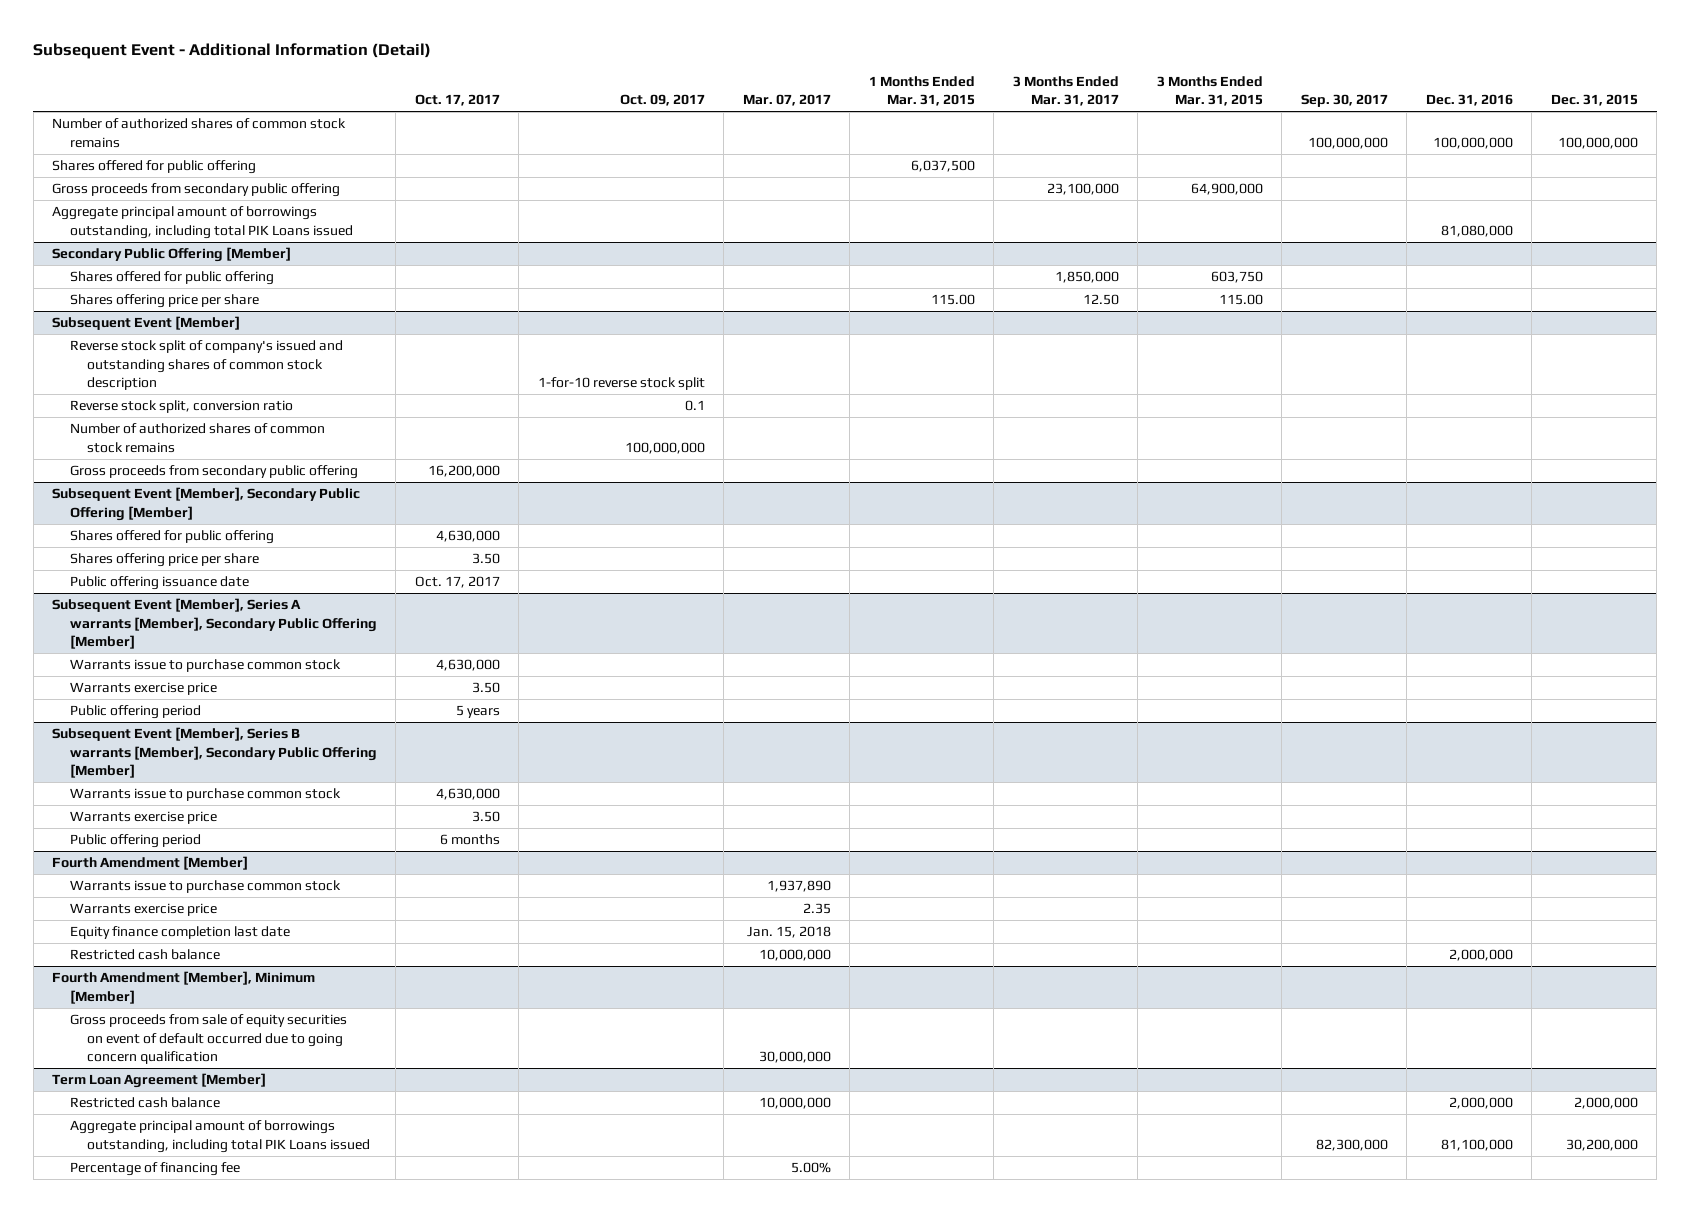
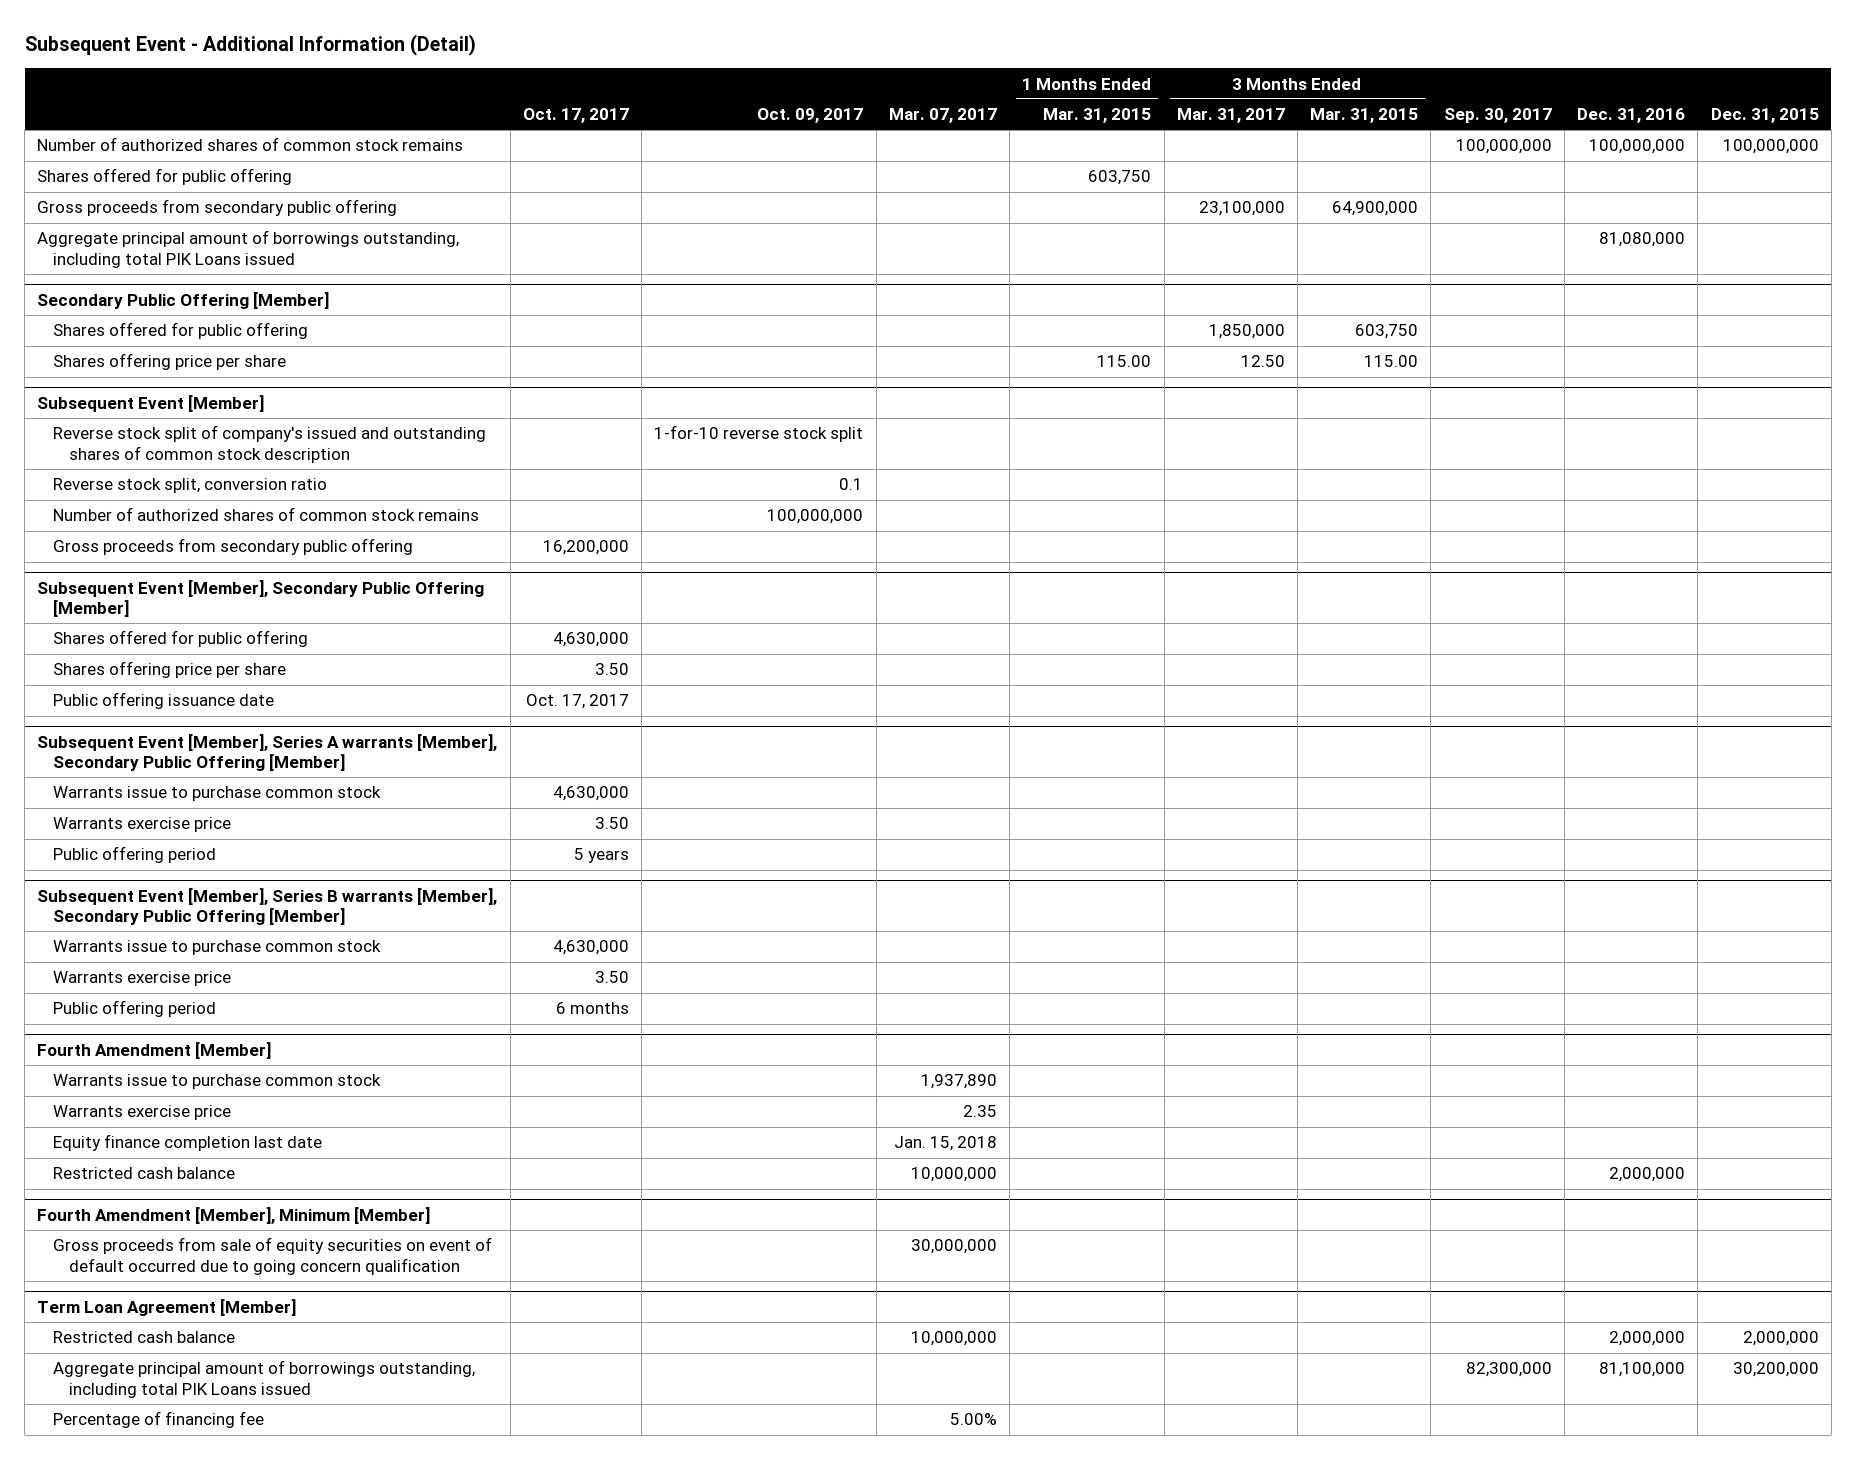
- Shares offered for public offering | | | | 6,037,500 | | | | |
+ Shares offered for public offering | | | | 603,750 | | | | |

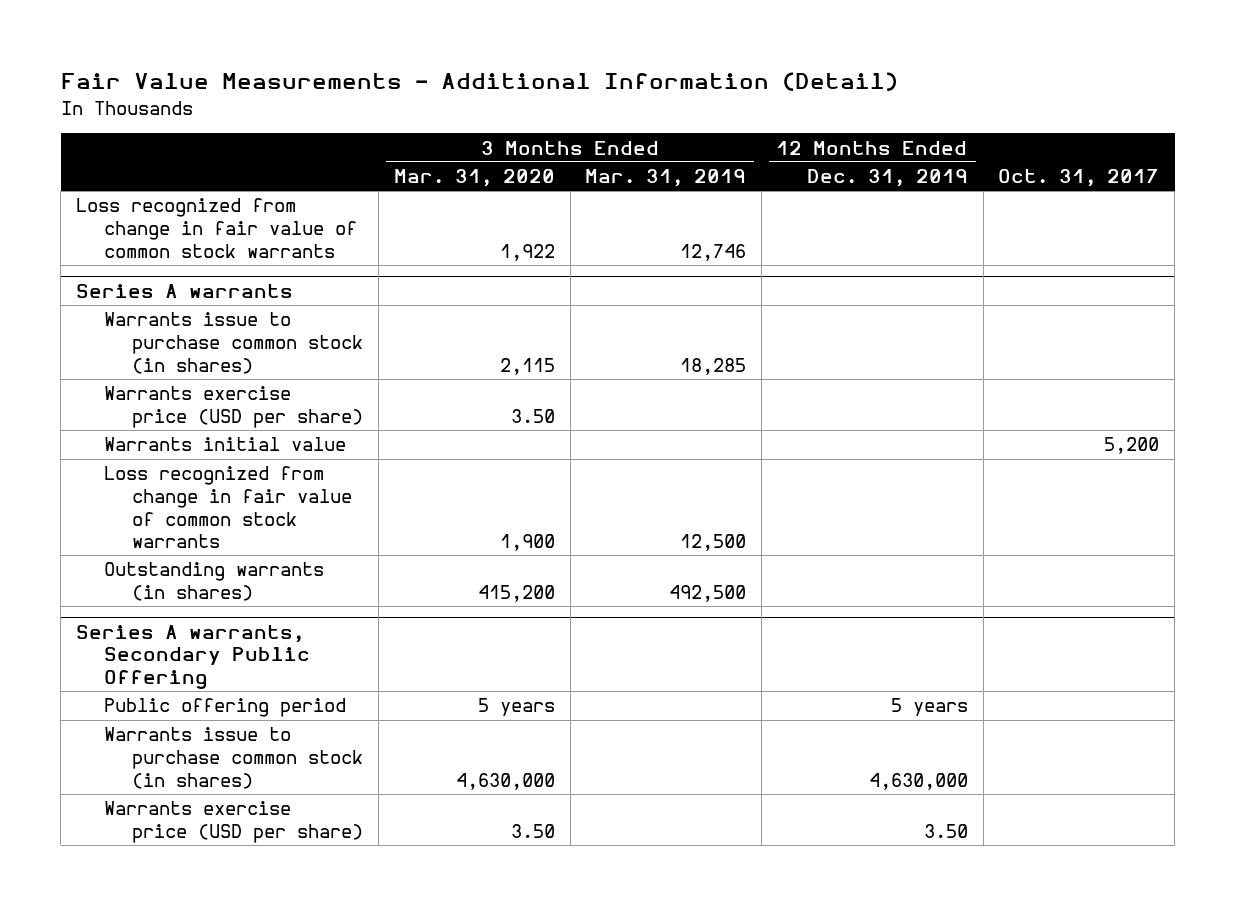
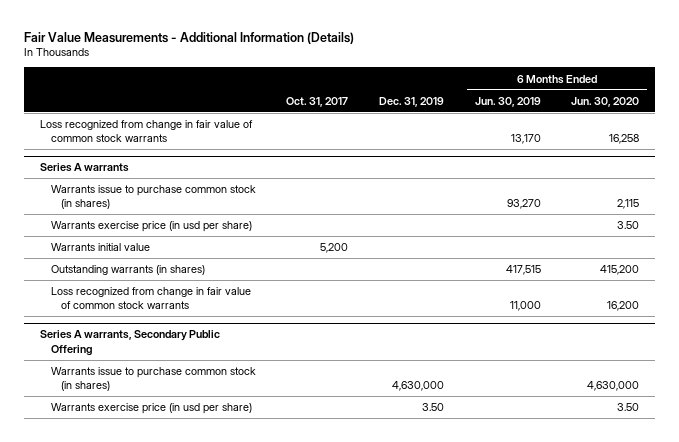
- Fair Value Measurements - Additional Information (Detail)
+ Fair Value Measurements - Additional Information (Details)
- | 3 Months Ended Mar. 31, 2020 | 3 Months Ended Mar. 31, 2019 | 12 Months Ended Dec. 31, 2019 | Oct. 31, 2017
+ | Oct. 31, 2017 | Dec. 31, 2019 | 6 Months Ended Jun. 30, 2019 | 6 Months Ended Jun. 30, 2020
@ Series A warrants
- Warrants exercise price (USD per share) | 3.50 | | |
+ Warrants exercise price (in usd per share) | | | | 3.50
moved down: Loss recognized from change in fair value of common stock warrants | | | 11,000 | 16,200
@ Series A warrants, Secondary Public Offering
- Public offering period | 5 years | | 5 years |
- Warrants exercise price (USD per share) | 3.50 | | 3.50 |
+ Warrants exercise price (in usd per share) | | 3.50 | | 3.50

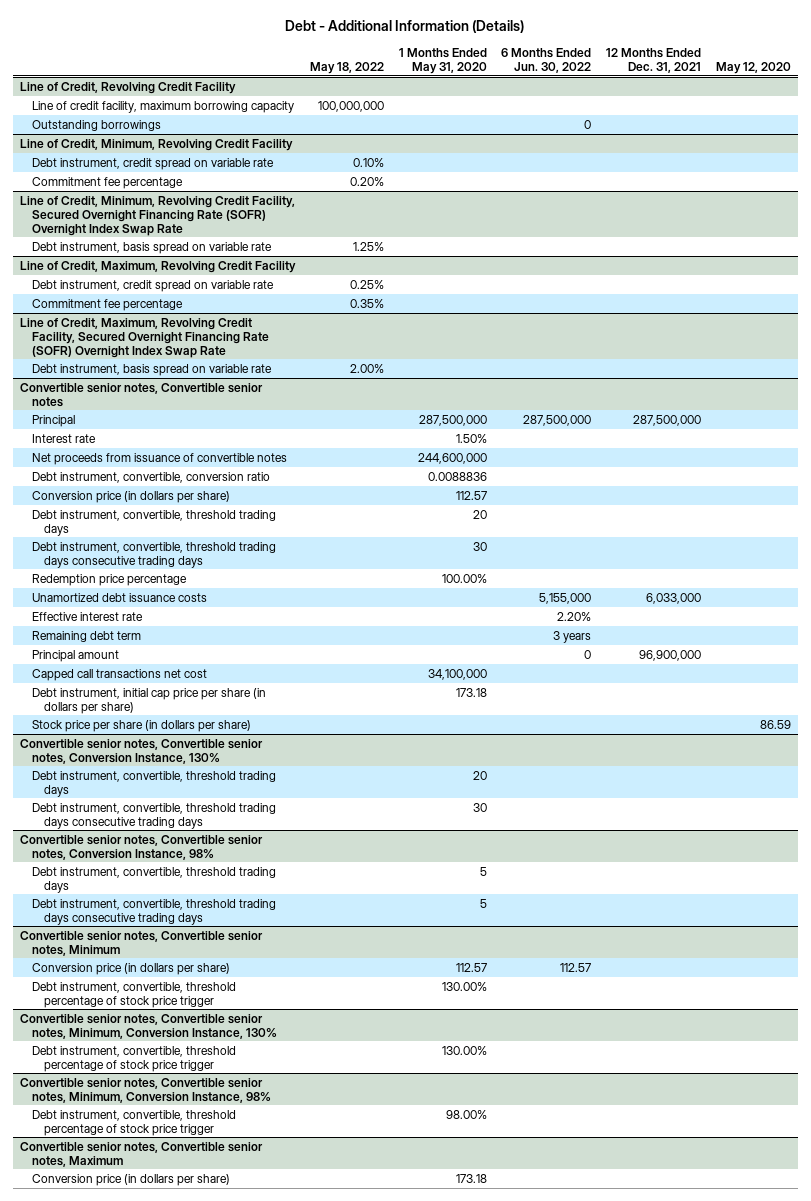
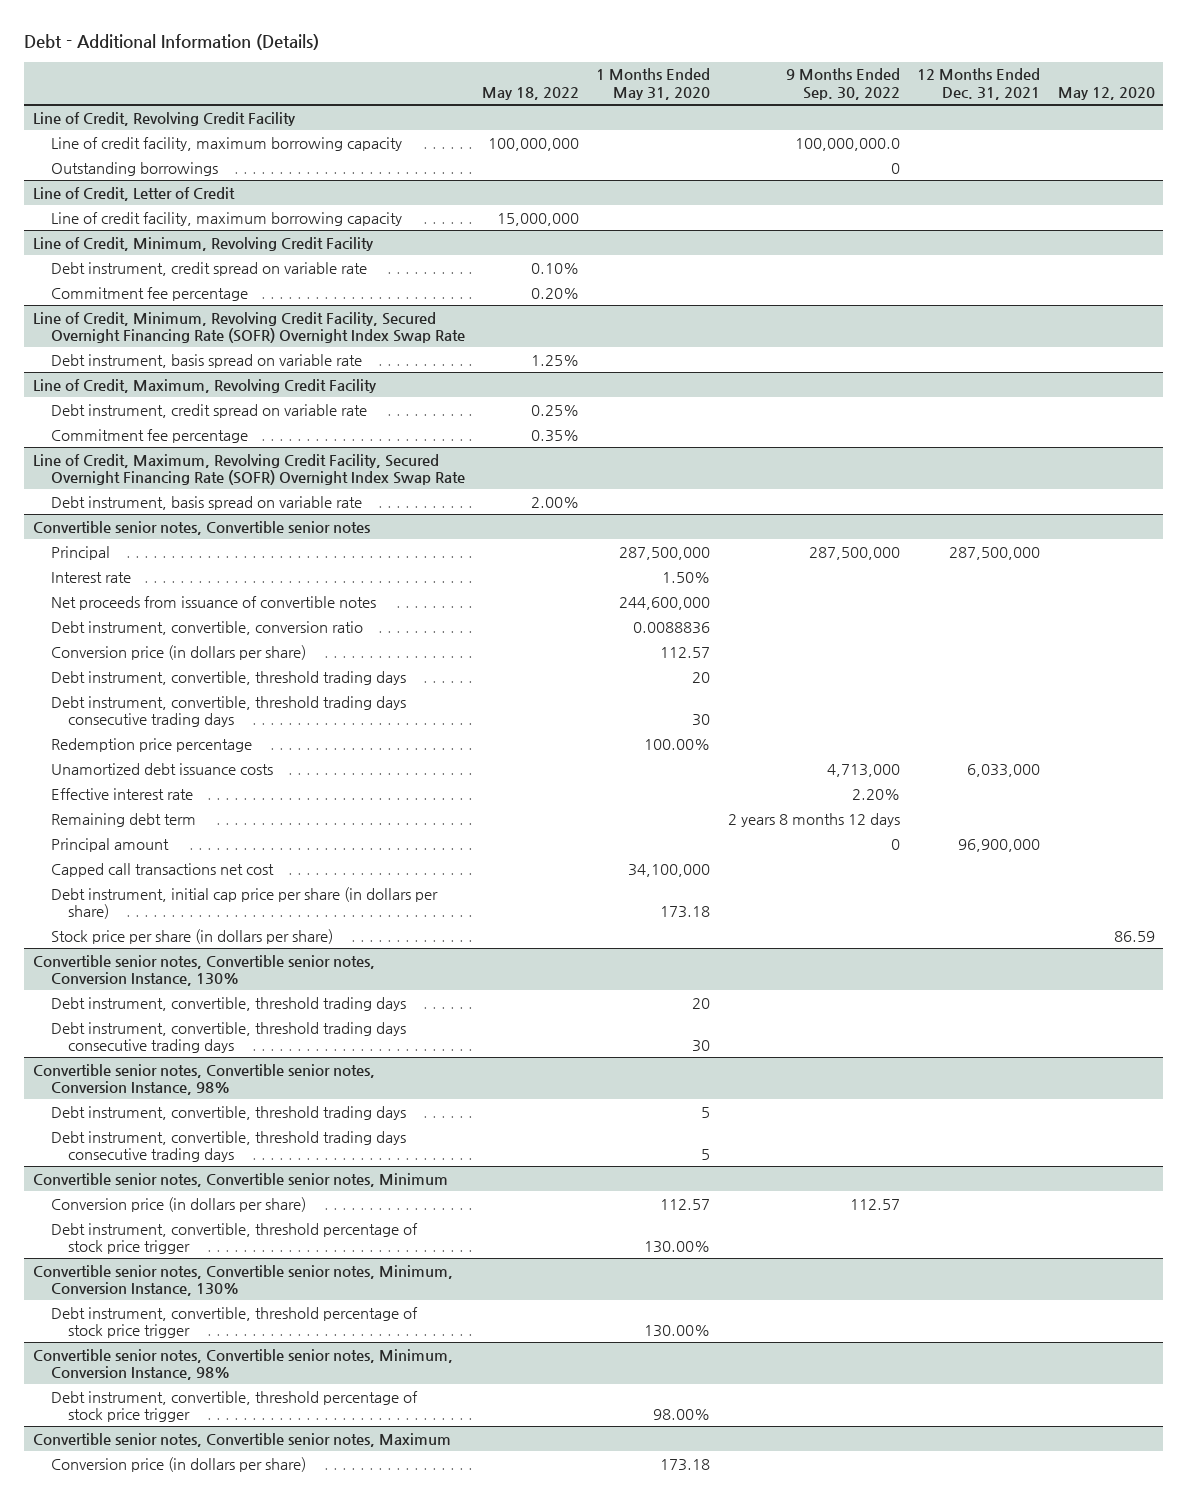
- | May 18, 2022 | 1 Months Ended May 31, 2020 | 6 Months Ended Jun. 30, 2022 | 12 Months Ended Dec. 31, 2021 | May 12, 2020
+ | May 18, 2022 | 1 Months Ended May 31, 2020 | 9 Months Ended Sep. 30, 2022 | 12 Months Ended Dec. 31, 2021 | May 12, 2020
+ Line of Credit, Letter of Credit
+ Line of credit facility, maximum borrowing capacity | 15,000,000 | | | |

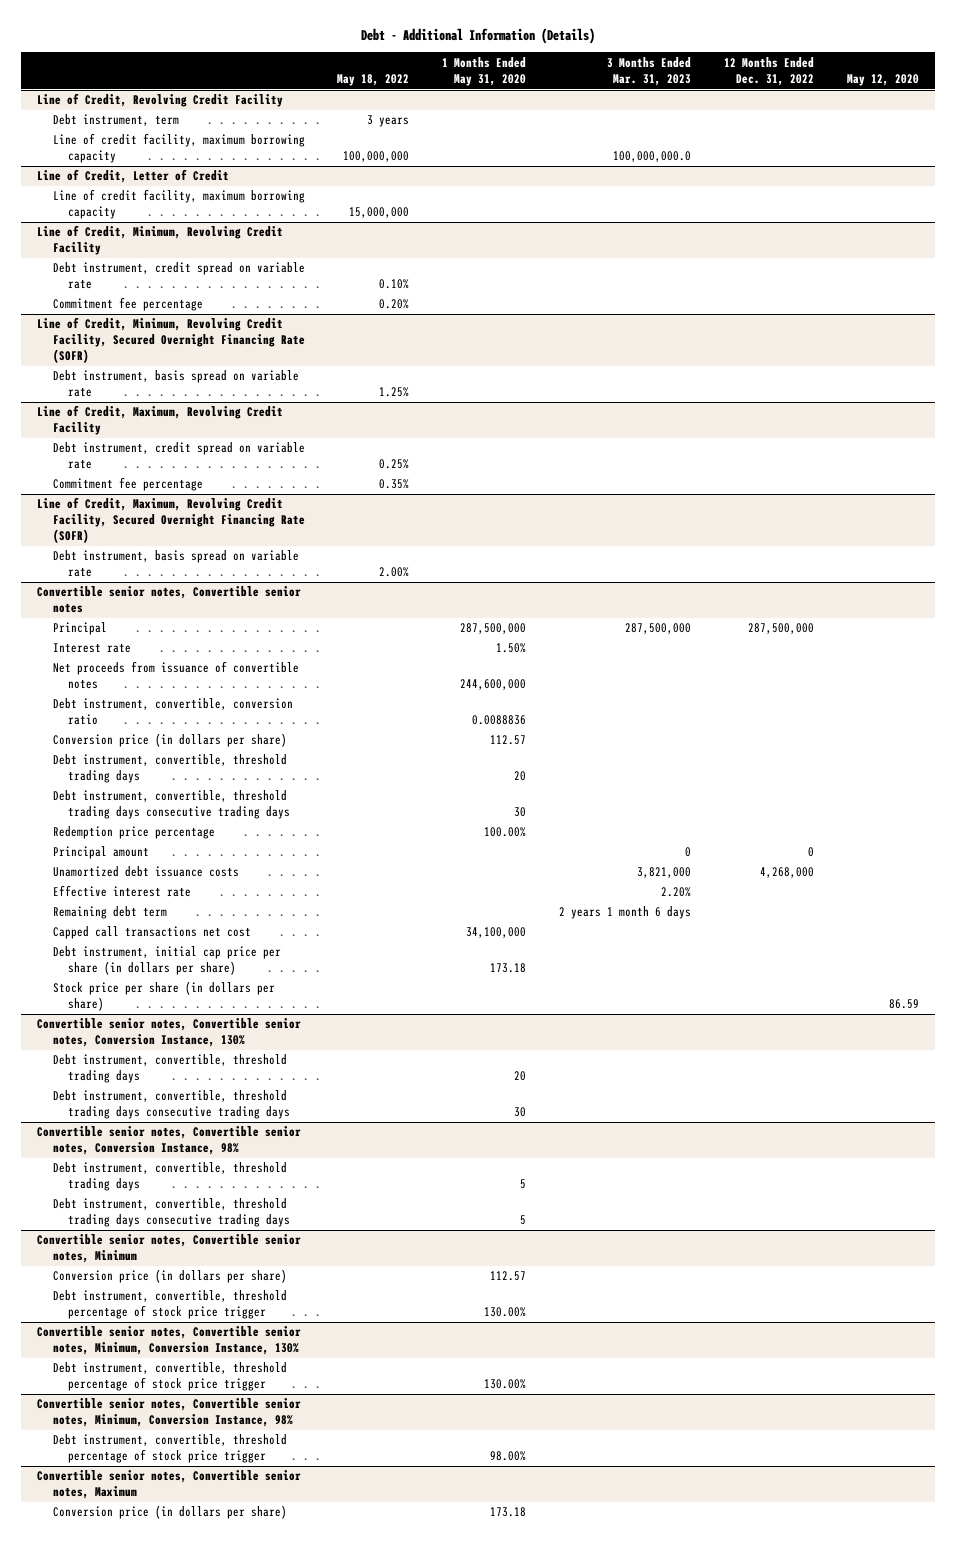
- | May 18, 2022 | 1 Months Ended May 31, 2020 | 9 Months Ended Sep. 30, 2022 | 12 Months Ended Dec. 31, 2021 | May 12, 2020
+ | May 18, 2022 | 1 Months Ended May 31, 2020 | 3 Months Ended Mar. 31, 2023 | 12 Months Ended Dec. 31, 2022 | May 12, 2020
@ Line of Credit, Revolving Credit Facility
+ Debt instrument, term | 3 years | | | |
- Outstanding borrowings | | | 0 | |
- Line of Credit, Minimum, Revolving Credit Facility, Secured Overnight Financing Rate (SOFR) Overnight Index Swap Rate
+ Line of Credit, Minimum, Revolving Credit Facility, Secured Overnight Financing Rate (SOFR)
- Line of Credit, Maximum, Revolving Credit Facility, Secured Overnight Financing Rate (SOFR) Overnight Index Swap Rate
+ Line of Credit, Maximum, Revolving Credit Facility, Secured Overnight Financing Rate (SOFR)
@ Convertible senior notes, Convertible senior notes
moved up: Principal amount | | | 0 | 0 |

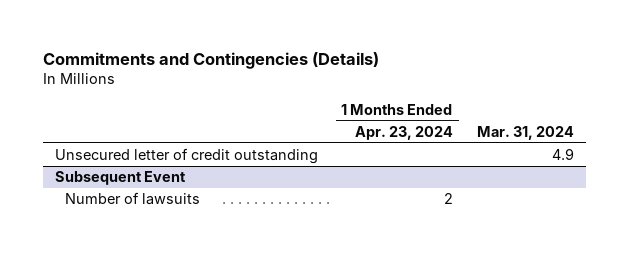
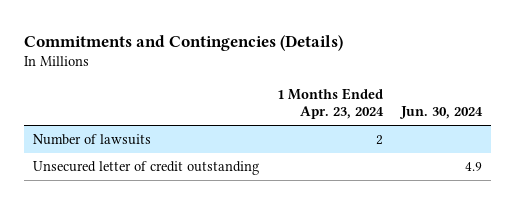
- | 1 Months Ended Apr. 23, 2024 | Mar. 31, 2024
+ | 1 Months Ended Apr. 23, 2024 | Jun. 30, 2024
+ Number of lawsuits | 2 |
- Subsequent Event
- Number of lawsuits | 2 |

